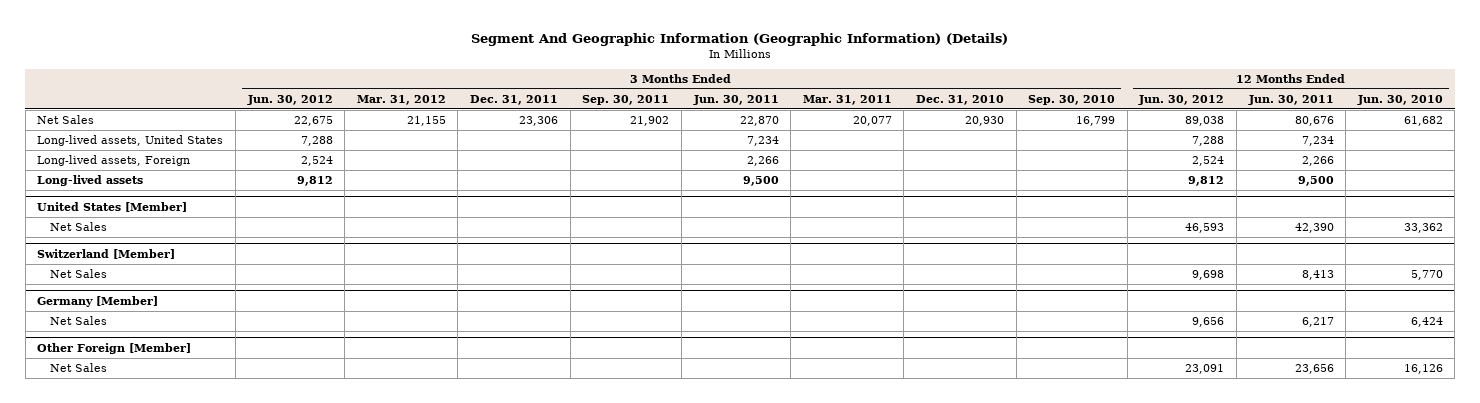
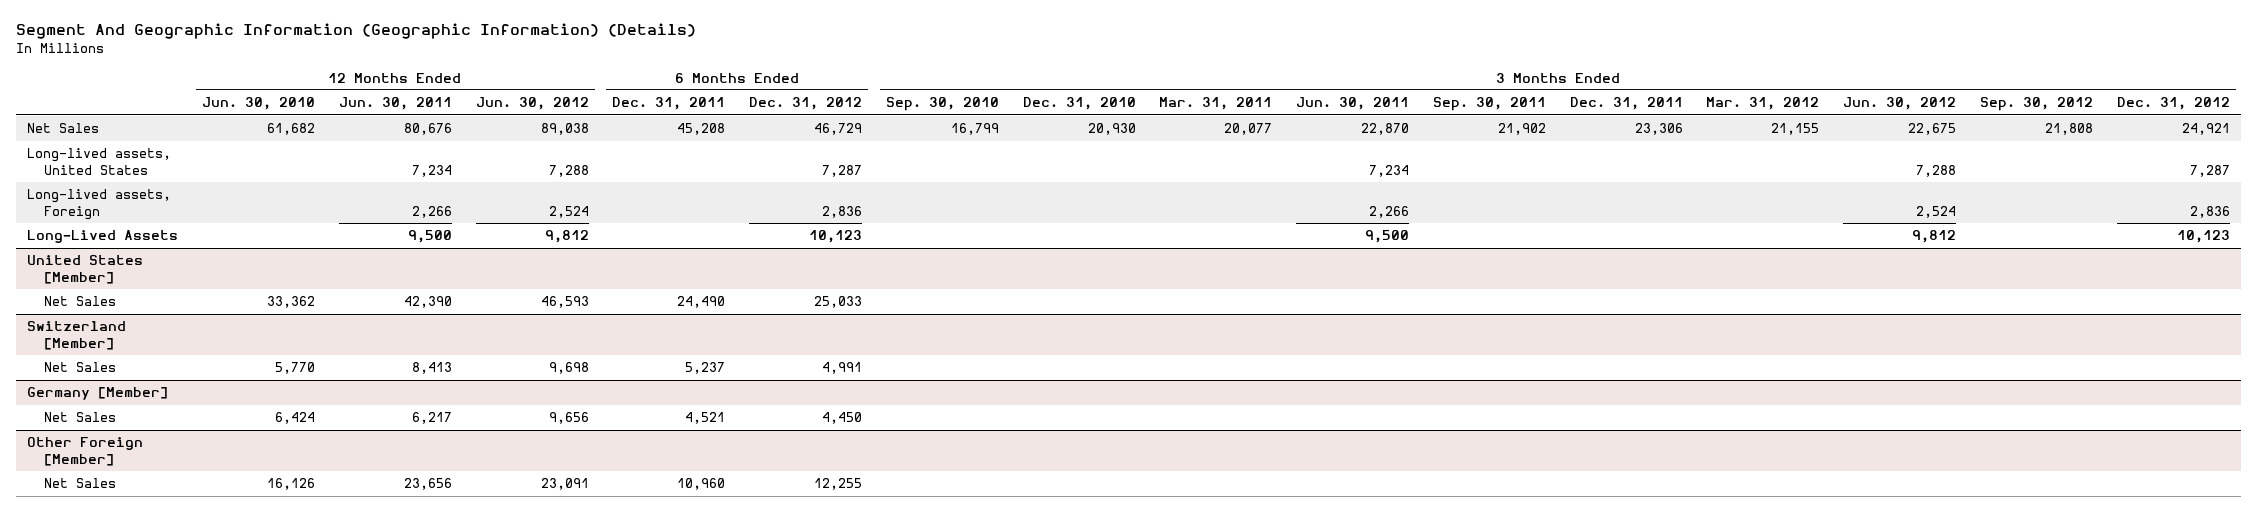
- | 3 Months Ended Jun. 30, 2012 | 3 Months Ended Mar. 31, 2012 | 3 Months Ended Dec. 31, 2011 | 3 Months Ended Sep. 30, 2011 | 3 Months Ended Jun. 30, 2011 | 3 Months Ended Mar. 31, 2011 | 3 Months Ended Dec. 31, 2010 | 3 Months Ended Sep. 30, 2010 | 12 Months Ended Jun. 30, 2012 | 12 Months Ended Jun. 30, 2011 | 12 Months Ended Jun. 30, 2010
+ | 12 Months Ended Jun. 30, 2010 | 12 Months Ended Jun. 30, 2011 | 12 Months Ended Jun. 30, 2012 | 6 Months Ended Dec. 31, 2011 | 6 Months Ended Dec. 31, 2012 | 3 Months Ended Sep. 30, 2010 | 3 Months Ended Dec. 31, 2010 | 3 Months Ended Mar. 31, 2011 | 3 Months Ended Jun. 30, 2011 | 3 Months Ended Sep. 30, 2011 | 3 Months Ended Dec. 31, 2011 | 3 Months Ended Mar. 31, 2012 | 3 Months Ended Jun. 30, 2012 | 3 Months Ended Sep. 30, 2012 | 3 Months Ended Dec. 31, 2012
- Long-lived assets | 9,812 | | | | 9,500 | | | | 9,812 | 9,500 |
+ Long-Lived Assets | | 9,500 | 9,812 | | 10,123 | | | | 9,500 | | | | 9,812 | | 10,123

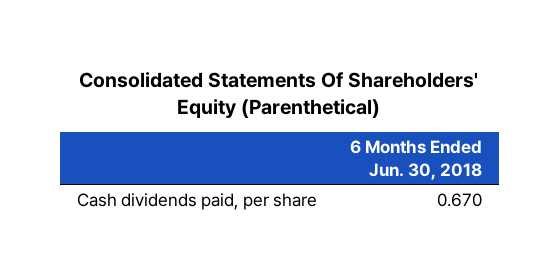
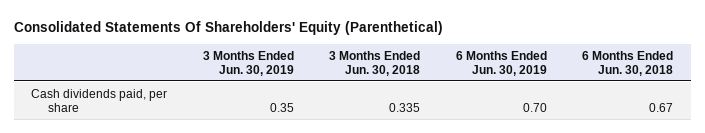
- | 6 Months Ended Jun. 30, 2018
+ | 3 Months Ended Jun. 30, 2019 | 3 Months Ended Jun. 30, 2018 | 6 Months Ended Jun. 30, 2019 | 6 Months Ended Jun. 30, 2018
- Cash dividends paid, per share | 0.670
+ Cash dividends paid, per share | 0.35 | 0.335 | 0.70 | 0.67

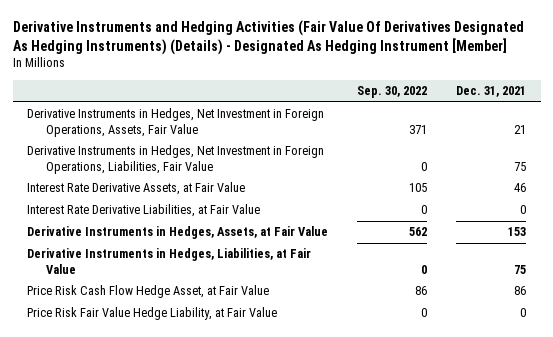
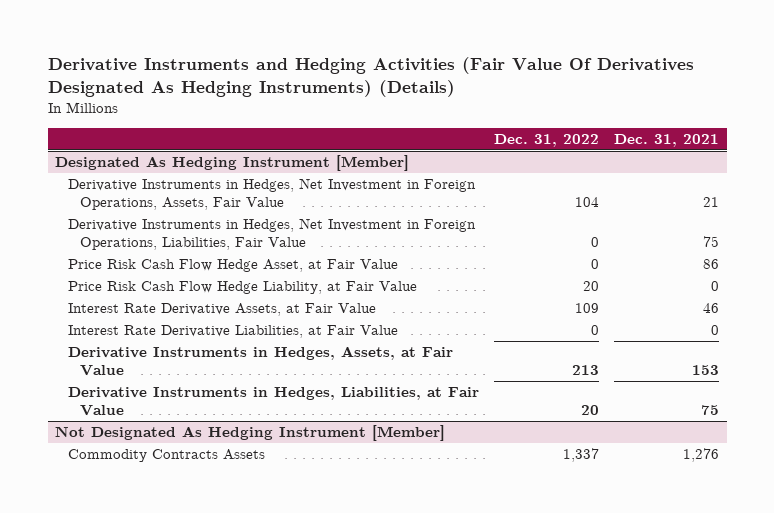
- Derivative Instruments and Hedging Activities (Fair Value Of Derivatives Designated As Hedging Instruments) (Details) - Designated As Hedging Instrument [Member]
+ Derivative Instruments and Hedging Activities (Fair Value Of Derivatives Designated As Hedging Instruments) (Details)
- | Sep. 30, 2022 | Dec. 31, 2021
+ | Dec. 31, 2022 | Dec. 31, 2021
+ Designated As Hedging Instrument [Member]
+ Price Risk Cash Flow Hedge Asset, at Fair Value | 0 | 86
+ Price Risk Cash Flow Hedge Liability, at Fair Value | 20 | 0
- Price Risk Cash Flow Hedge Asset, at Fair Value | 86 | 86
- Price Risk Fair Value Hedge Liability, at Fair Value | 0 | 0
+ Not Designated As Hedging Instrument [Member]
+ Commodity Contracts Assets | 1,337 | 1,276

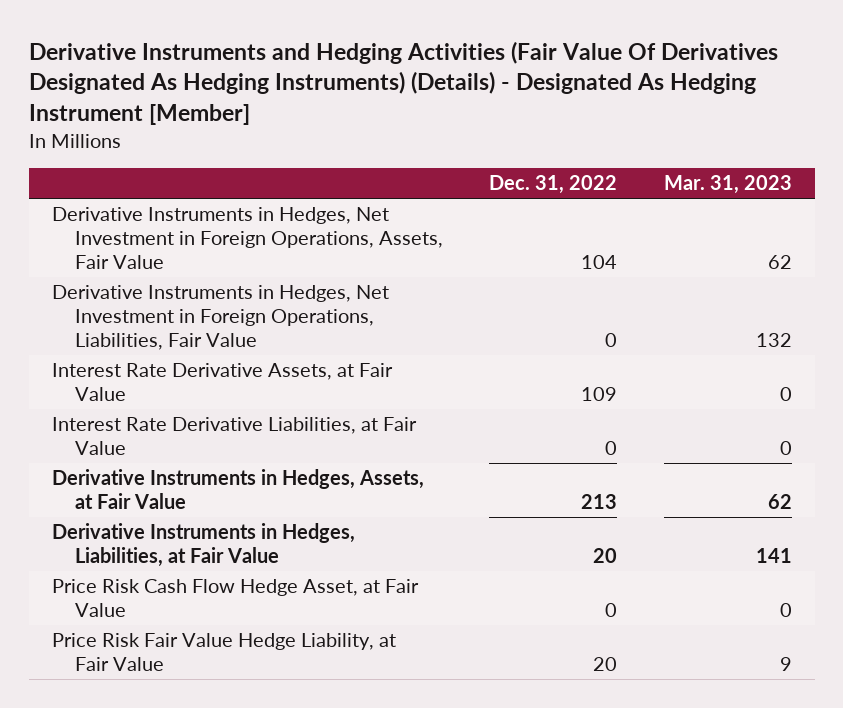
- Derivative Instruments and Hedging Activities (Fair Value Of Derivatives Designated As Hedging Instruments) (Details)
+ Derivative Instruments and Hedging Activities (Fair Value Of Derivatives Designated As Hedging Instruments) (Details) - Designated As Hedging Instrument [Member]
- | Dec. 31, 2022 | Dec. 31, 2021
+ | Dec. 31, 2022 | Mar. 31, 2023
- Designated As Hedging Instrument [Member]
- Price Risk Cash Flow Hedge Asset, at Fair Value | 0 | 86
- Price Risk Cash Flow Hedge Liability, at Fair Value | 20 | 0
- Not Designated As Hedging Instrument [Member]
- Commodity Contracts Assets | 1,337 | 1,276
+ Price Risk Cash Flow Hedge Asset, at Fair Value | 0 | 0
+ Price Risk Fair Value Hedge Liability, at Fair Value | 20 | 9

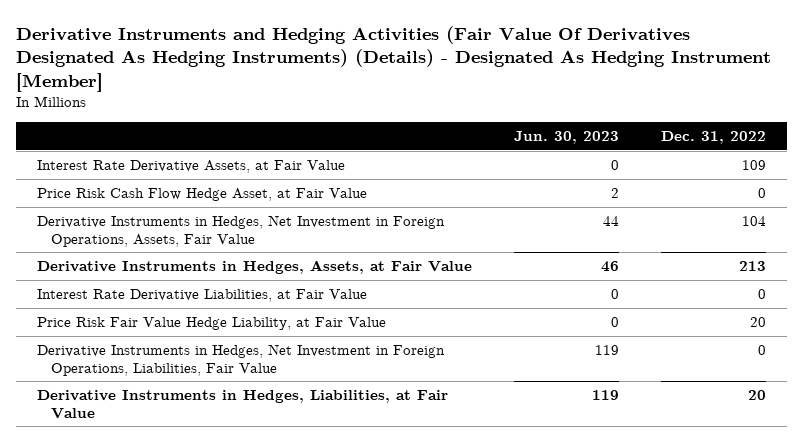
- | Dec. 31, 2022 | Mar. 31, 2023
+ | Jun. 30, 2023 | Dec. 31, 2022
moved down: Derivative Instruments in Hedges, Net Investment in Foreign Operations, Assets, Fair Value | 44 | 104
moved down: Derivative Instruments in Hedges, Assets, at Fair Value | 46 | 213
moved down: Interest Rate Derivative Liabilities, at Fair Value | 0 | 0
moved down: Derivative Instruments in Hedges, Net Investment in Foreign Operations, Liabilities, Fair Value | 119 | 0
moved down: Derivative Instruments in Hedges, Liabilities, at Fair Value | 119 | 20

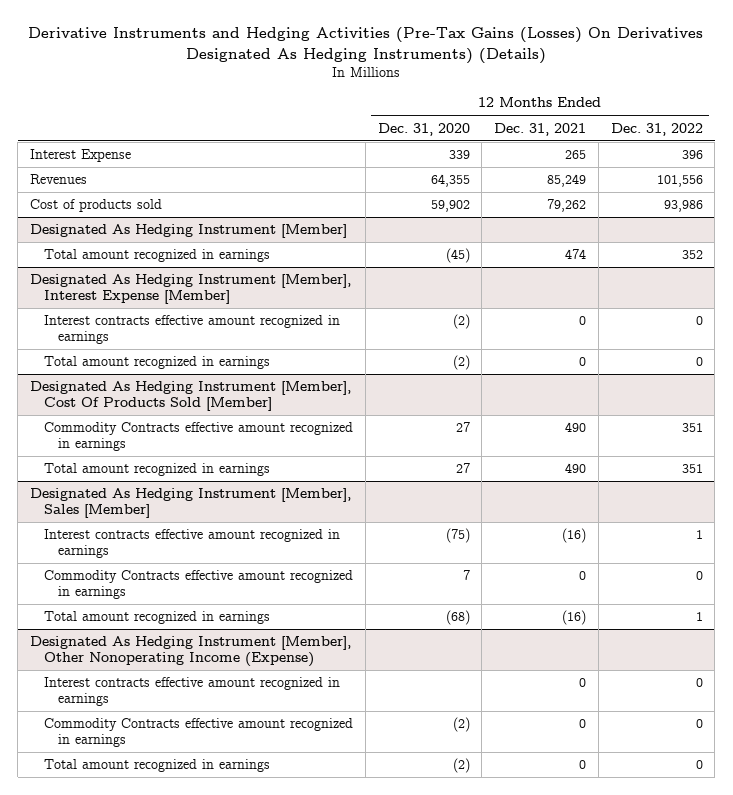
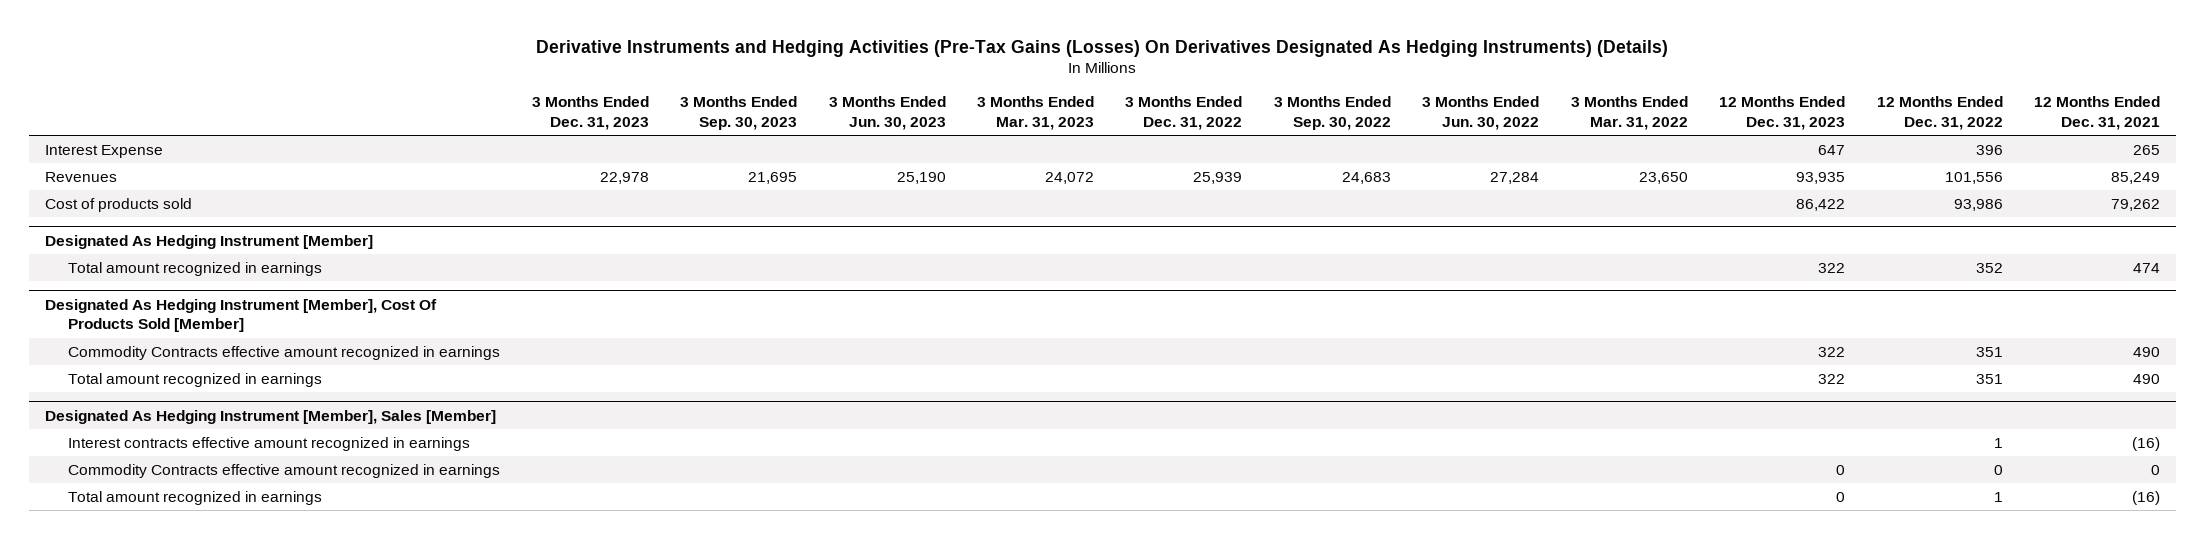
- | 12 Months Ended Dec. 31, 2020 | 12 Months Ended Dec. 31, 2021 | 12 Months Ended Dec. 31, 2022
+ | 3 Months Ended Dec. 31, 2023 | 3 Months Ended Sep. 30, 2023 | 3 Months Ended Jun. 30, 2023 | 3 Months Ended Mar. 31, 2023 | 3 Months Ended Dec. 31, 2022 | 3 Months Ended Sep. 30, 2022 | 3 Months Ended Jun. 30, 2022 | 3 Months Ended Mar. 31, 2022 | 12 Months Ended Dec. 31, 2023 | 12 Months Ended Dec. 31, 2022 | 12 Months Ended Dec. 31, 2021
- Designated As Hedging Instrument [Member], Interest Expense [Member]
- Interest contracts effective amount recognized in earnings | (2) | 0 | 0
- Total amount recognized in earnings | (2) | 0 | 0
- Designated As Hedging Instrument [Member], Other Nonoperating Income (Expense)
- Interest contracts effective amount recognized in earnings | | 0 | 0
- Commodity Contracts effective amount recognized in earnings | (2) | 0 | 0
- Total amount recognized in earnings | (2) | 0 | 0

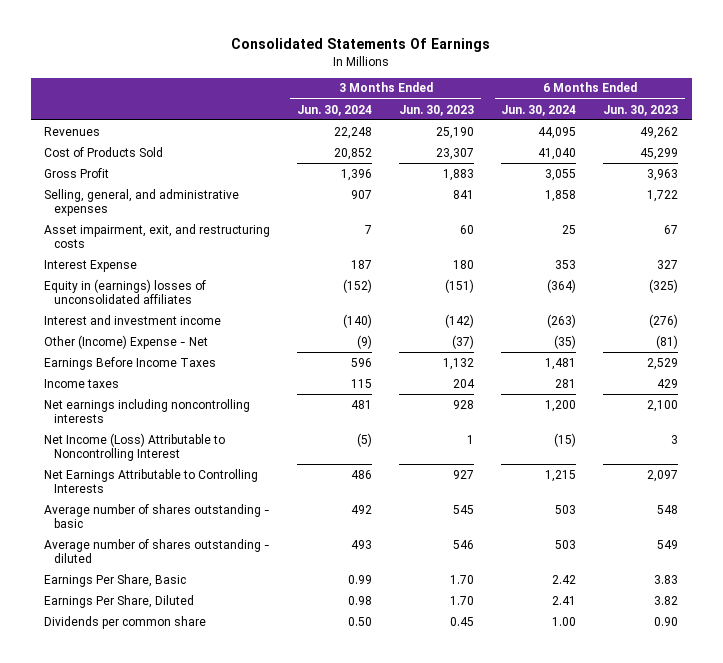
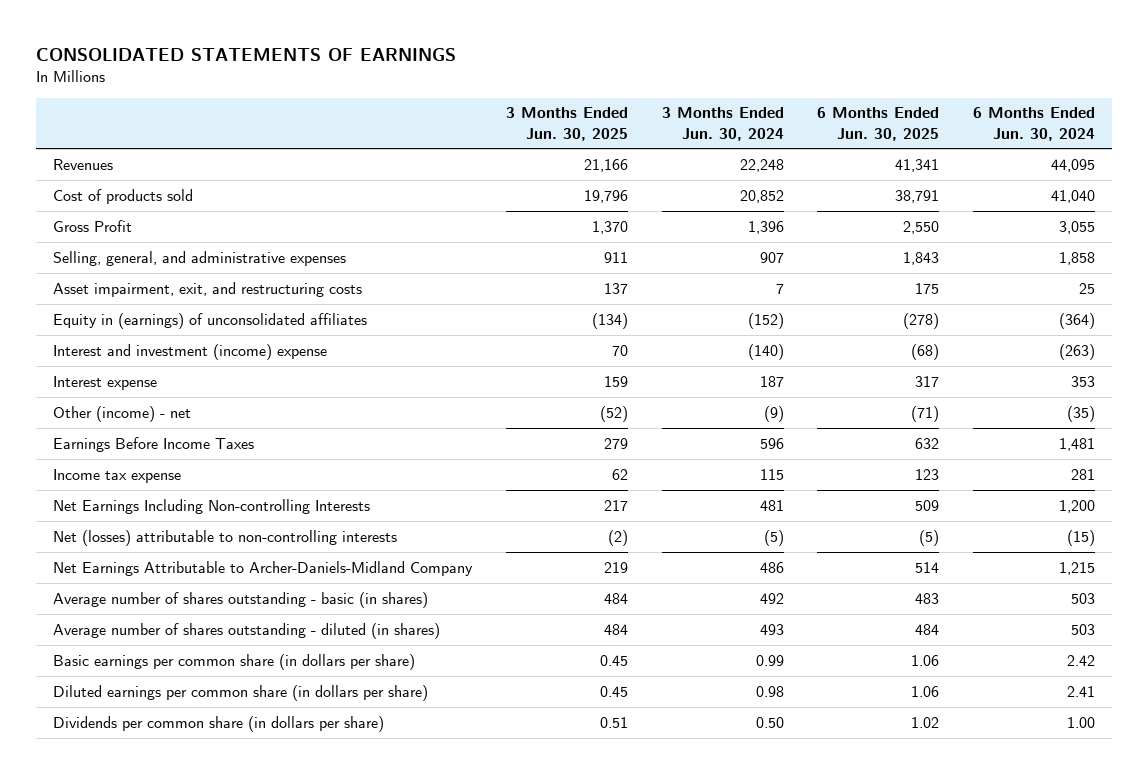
- Consolidated Statements Of Earnings
+ CONSOLIDATED STATEMENTS OF EARNINGS
- | 3 Months Ended Jun. 30, 2024 | 3 Months Ended Jun. 30, 2023 | 6 Months Ended Jun. 30, 2024 | 6 Months Ended Jun. 30, 2023
+ | 3 Months Ended Jun. 30, 2025 | 3 Months Ended Jun. 30, 2024 | 6 Months Ended Jun. 30, 2025 | 6 Months Ended Jun. 30, 2024
- Cost of Products Sold | 20,852 | 23,307 | 41,040 | 45,299
+ Cost of products sold | 19,796 | 20,852 | 38,791 | 41,040
- Interest Expense | 187 | 180 | 353 | 327
- Equity in (earnings) losses of unconsolidated affiliates | (152) | (151) | (364) | (325)
- Interest and investment income | (140) | (142) | (263) | (276)
- Other (Income) Expense - Net | (9) | (37) | (35) | (81)
+ Equity in (earnings) of unconsolidated affiliates | (134) | (152) | (278) | (364)
+ Interest and investment (income) expense | 70 | (140) | (68) | (263)
+ Interest expense | 159 | 187 | 317 | 353
+ Other (income) - net | (52) | (9) | (71) | (35)
- Income taxes | 115 | 204 | 281 | 429
- Net earnings including noncontrolling interests | 481 | 928 | 1,200 | 2,100
- Net Income (Loss) Attributable to Noncontrolling Interest | (5) | 1 | (15) | 3
- Net Earnings Attributable to Controlling Interests | 486 | 927 | 1,215 | 2,097
- Average number of shares outstanding - basic | 492 | 545 | 503 | 548
- Average number of shares outstanding - diluted | 493 | 546 | 503 | 549
- Earnings Per Share, Basic | 0.99 | 1.70 | 2.42 | 3.83
- Earnings Per Share, Diluted | 0.98 | 1.70 | 2.41 | 3.82
- Dividends per common share | 0.50 | 0.45 | 1.00 | 0.90
+ Income tax expense | 62 | 115 | 123 | 281
+ Net Earnings Including Non-controlling Interests | 217 | 481 | 509 | 1,200
+ Net (losses) attributable to non-controlling interests | (2) | (5) | (5) | (15)
+ Net Earnings Attributable to Archer-Daniels-Midland Company | 219 | 486 | 514 | 1,215
+ Average number of shares outstanding - basic (in shares) | 484 | 492 | 483 | 503
+ Average number of shares outstanding - diluted (in shares) | 484 | 493 | 484 | 503
+ Basic earnings per common share (in dollars per share) | 0.45 | 0.99 | 1.06 | 2.42
+ Diluted earnings per common share (in dollars per share) | 0.45 | 0.98 | 1.06 | 2.41
+ Dividends per common share (in dollars per share) | 0.51 | 0.50 | 1.02 | 1.00

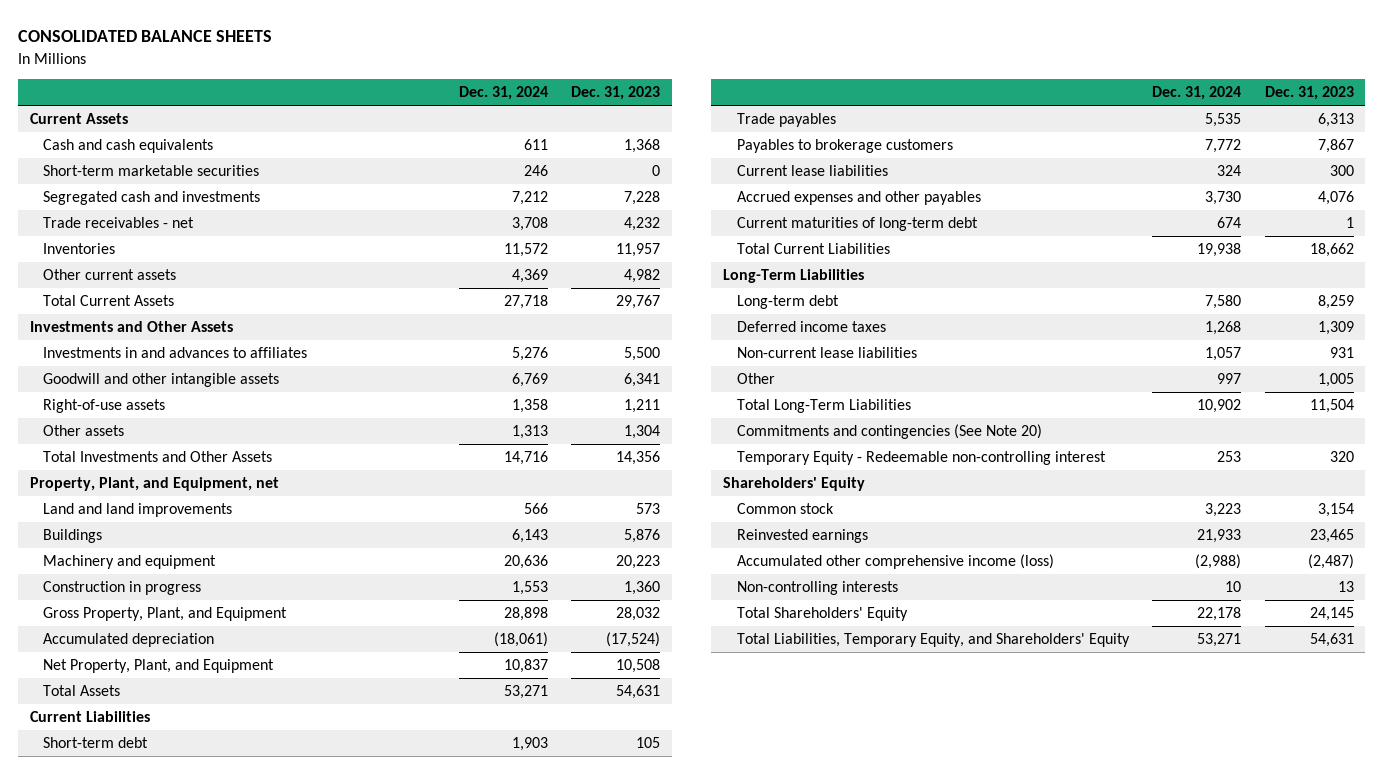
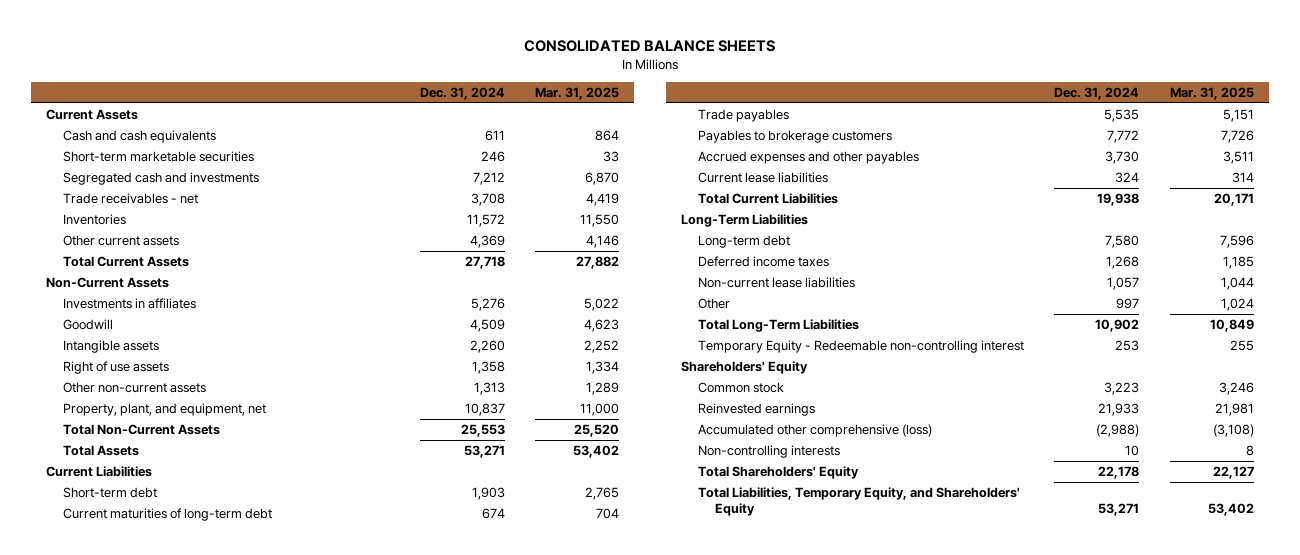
- | Dec. 31, 2024 | Dec. 31, 2023
+ | Dec. 31, 2024 | Mar. 31, 2025
- Investments and Other Assets
- Investments in and advances to affiliates | 5,276 | 5,500
- Goodwill and other intangible assets | 6,769 | 6,341
- Right-of-use assets | 1,358 | 1,211
- Other assets | 1,313 | 1,304
- Total Investments and Other Assets | 14,716 | 14,356
- Property, Plant, and Equipment, net
- Land and land improvements | 566 | 573
- Buildings | 6,143 | 5,876
- Machinery and equipment | 20,636 | 20,223
- Construction in progress | 1,553 | 1,360
- Gross Property, Plant, and Equipment | 28,898 | 28,032
- Accumulated depreciation | (18,061) | (17,524)
- Net Property, Plant, and Equipment | 10,837 | 10,508
+ Non-Current Assets
+ Investments in affiliates | 5,276 | 5,022
+ Goodwill | 4,509 | 4,623
+ Intangible assets | 2,260 | 2,252
+ Right of use assets | 1,358 | 1,334
+ Other non-current assets | 1,313 | 1,289
+ Property, plant, and equipment, net | 10,837 | 11,000
+ Total Non-Current Assets | 25,553 | 25,520
moved up: Current maturities of long-term debt | 674 | 704
moved down: Current lease liabilities | 324 | 314
- Commitments and contingencies (See Note 20)
- Accumulated other comprehensive income (loss) | (2,988) | (2,487)
+ Accumulated other comprehensive (loss) | (2,988) | (3,108)

